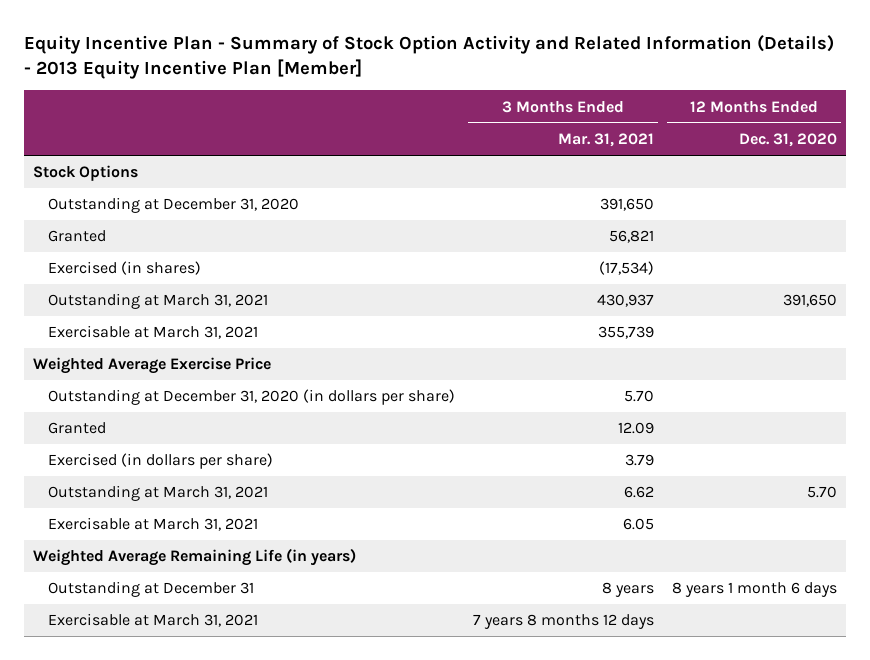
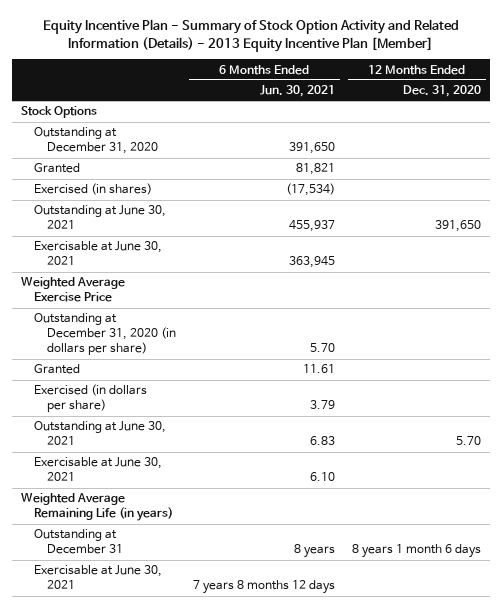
- | 3 Months Ended Mar. 31, 2021 | 12 Months Ended Dec. 31, 2020
+ | 6 Months Ended Jun. 30, 2021 | 12 Months Ended Dec. 31, 2020
- Outstanding at March 31, 2021 | 430,937 | 391,650
- Exercisable at March 31, 2021 | 355,739 |
+ Outstanding at June 30, 2021 | 455,937 | 391,650
+ Exercisable at June 30, 2021 | 363,945 |
- Outstanding at March 31, 2021 | 6.62 | 5.70
- Exercisable at March 31, 2021 | 6.05 |
+ Outstanding at June 30, 2021 | 6.83 | 5.70
+ Exercisable at June 30, 2021 | 6.10 |
- Exercisable at March 31, 2021 | 7 years 8 months 12 days |
+ Exercisable at June 30, 2021 | 7 years 8 months 12 days |

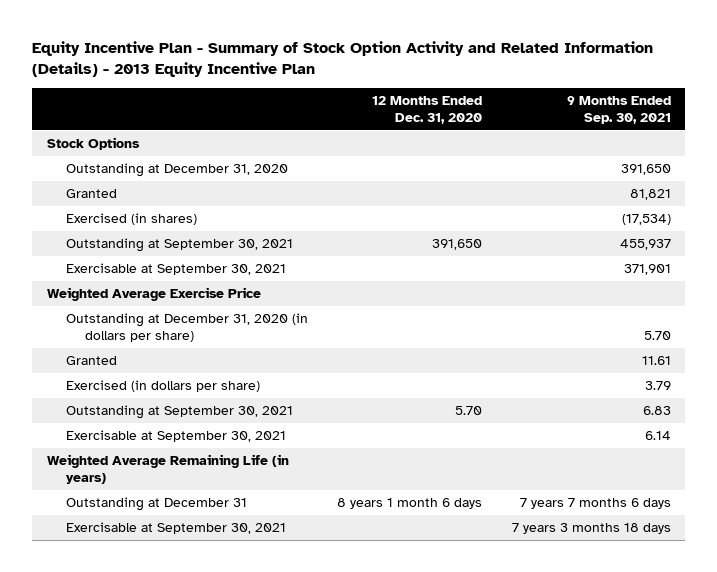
- Equity Incentive Plan - Summary of Stock Option Activity and Related Information (Details) - 2013 Equity Incentive Plan [Member]
+ Equity Incentive Plan - Summary of Stock Option Activity and Related Information (Details) - 2013 Equity Incentive Plan
- | 6 Months Ended Jun. 30, 2021 | 12 Months Ended Dec. 31, 2020
+ | 12 Months Ended Dec. 31, 2020 | 9 Months Ended Sep. 30, 2021
- Outstanding at June 30, 2021 | 455,937 | 391,650
- Exercisable at June 30, 2021 | 363,945 |
+ Outstanding at September 30, 2021 | 391,650 | 455,937
+ Exercisable at September 30, 2021 | | 371,901
- Outstanding at June 30, 2021 | 6.83 | 5.70
- Exercisable at June 30, 2021 | 6.10 |
+ Outstanding at September 30, 2021 | 5.70 | 6.83
+ Exercisable at September 30, 2021 | | 6.14
- Exercisable at June 30, 2021 | 7 years 8 months 12 days |
+ Exercisable at September 30, 2021 | | 7 years 3 months 18 days

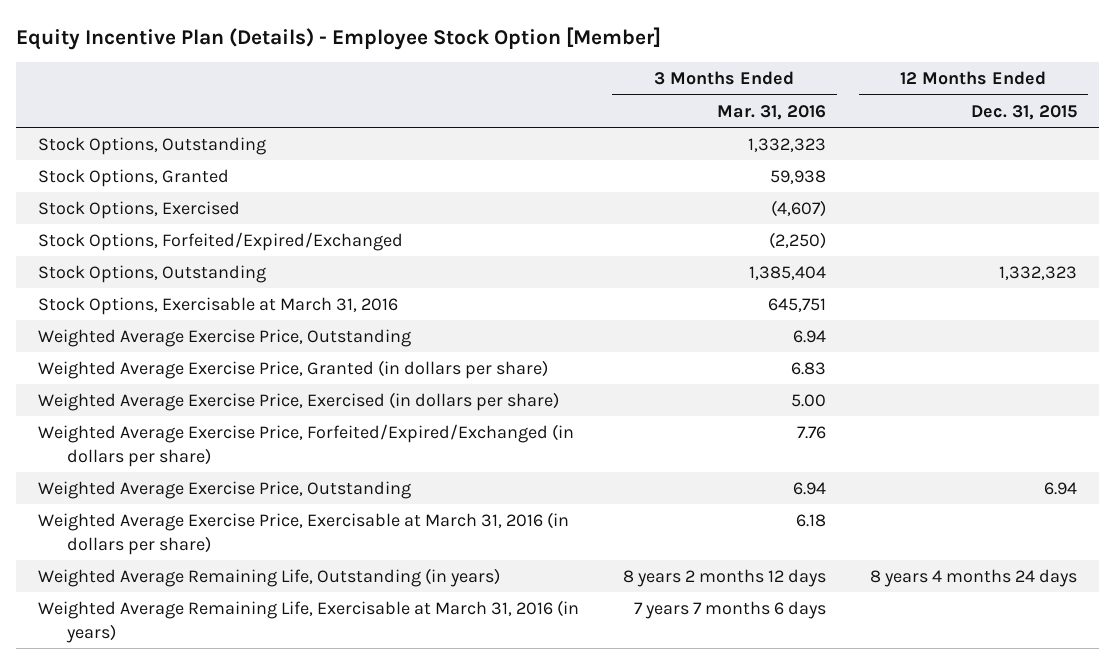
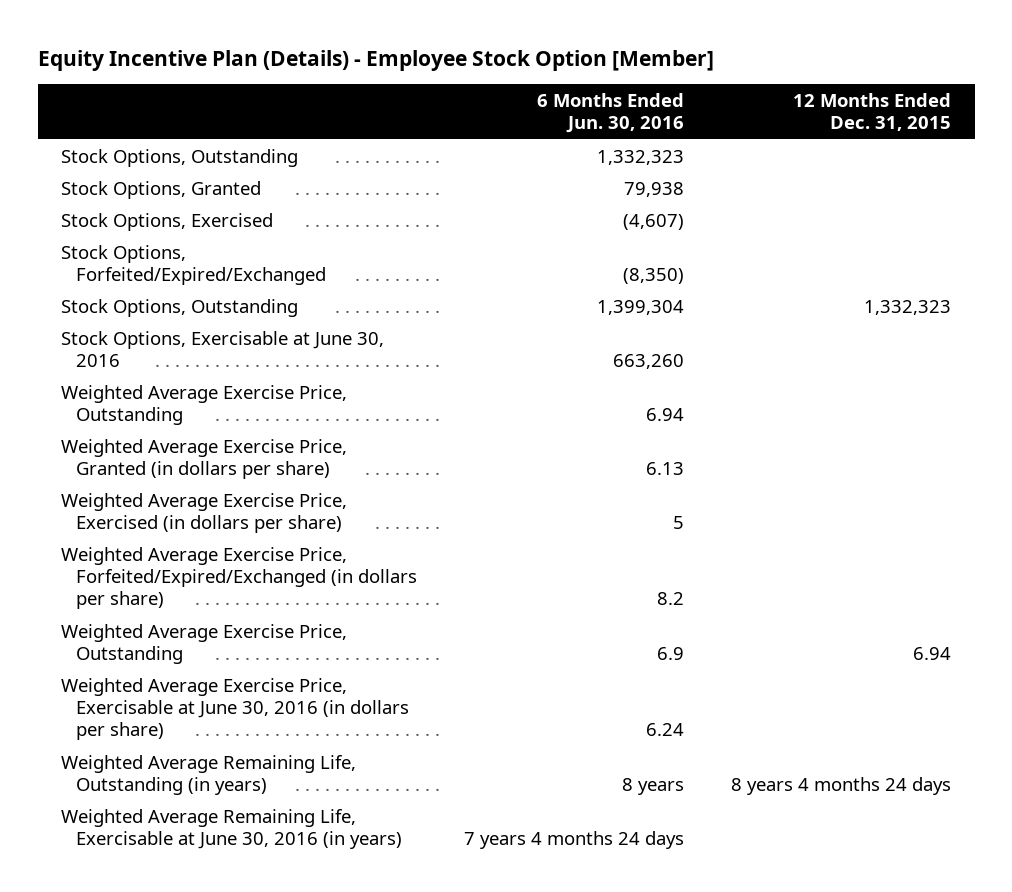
- | 3 Months Ended Mar. 31, 2016 | 12 Months Ended Dec. 31, 2015
+ | 6 Months Ended Jun. 30, 2016 | 12 Months Ended Dec. 31, 2015
- Stock Options, Exercisable at March 31, 2016 | 645,751 |
+ Stock Options, Exercisable at June 30, 2016 | 663,260 |
- Weighted Average Exercise Price, Exercisable at March 31, 2016 (in dollars per share) | 6.18 |
+ Weighted Average Exercise Price, Exercisable at June 30, 2016 (in dollars per share) | 6.24 |
- Weighted Average Remaining Life, Exercisable at March 31, 2016 (in years) | 7 years 7 months 6 days |
+ Weighted Average Remaining Life, Exercisable at June 30, 2016 (in years) | 7 years 4 months 24 days |

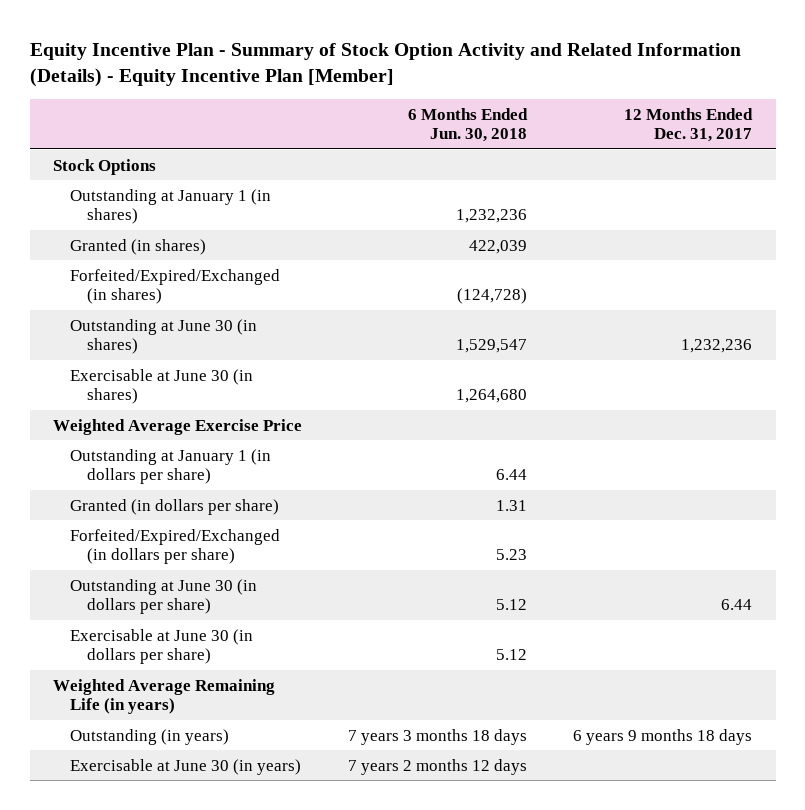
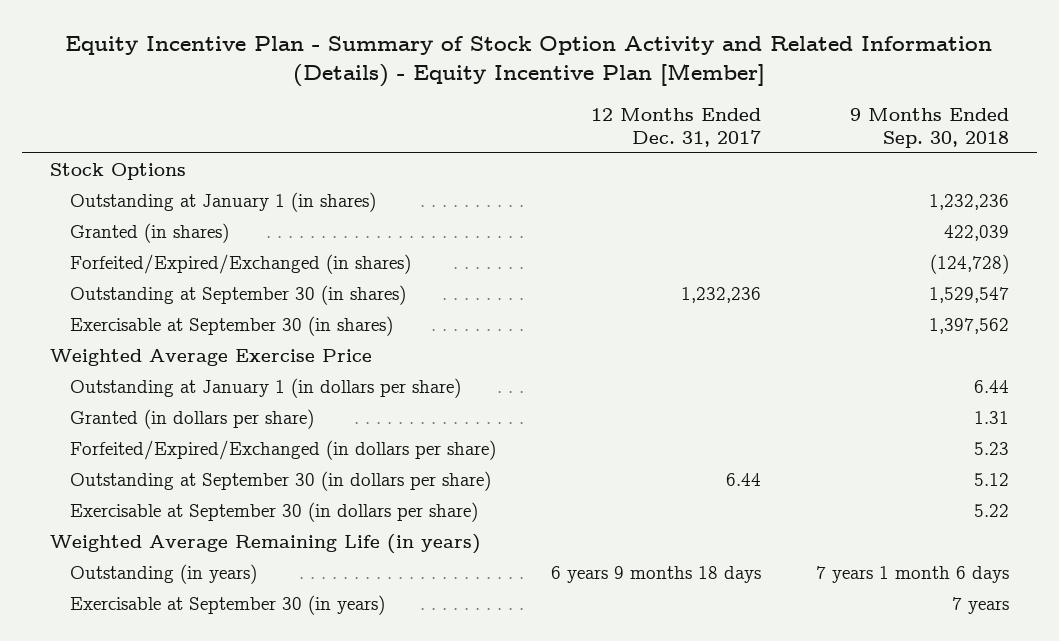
- | 6 Months Ended Jun. 30, 2018 | 12 Months Ended Dec. 31, 2017
+ | 12 Months Ended Dec. 31, 2017 | 9 Months Ended Sep. 30, 2018
- Outstanding at June 30 (in shares) | 1,529,547 | 1,232,236
- Exercisable at June 30 (in shares) | 1,264,680 |
+ Outstanding at September 30 (in shares) | 1,232,236 | 1,529,547
+ Exercisable at September 30 (in shares) | | 1,397,562
- Outstanding at June 30 (in dollars per share) | 5.12 | 6.44
- Exercisable at June 30 (in dollars per share) | 5.12 |
+ Outstanding at September 30 (in dollars per share) | 6.44 | 5.12
+ Exercisable at September 30 (in dollars per share) | | 5.22
- Exercisable at June 30 (in years) | 7 years 2 months 12 days |
+ Exercisable at September 30 (in years) | | 7 years

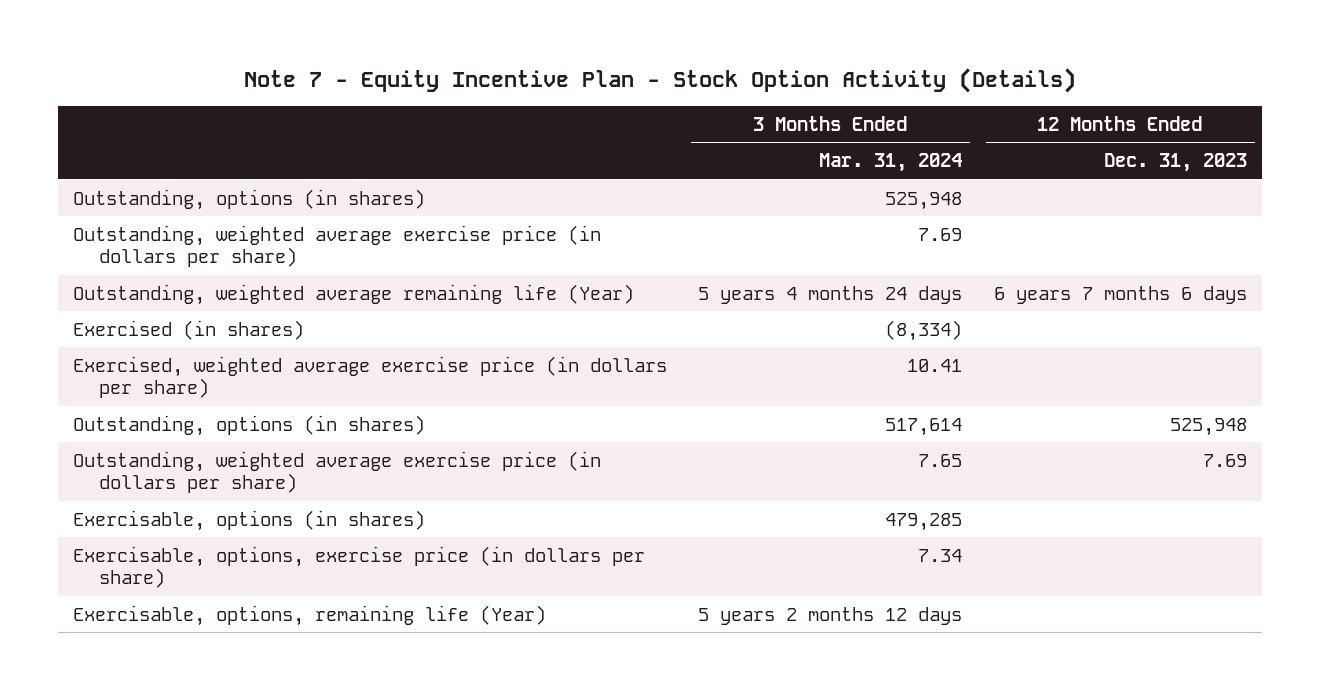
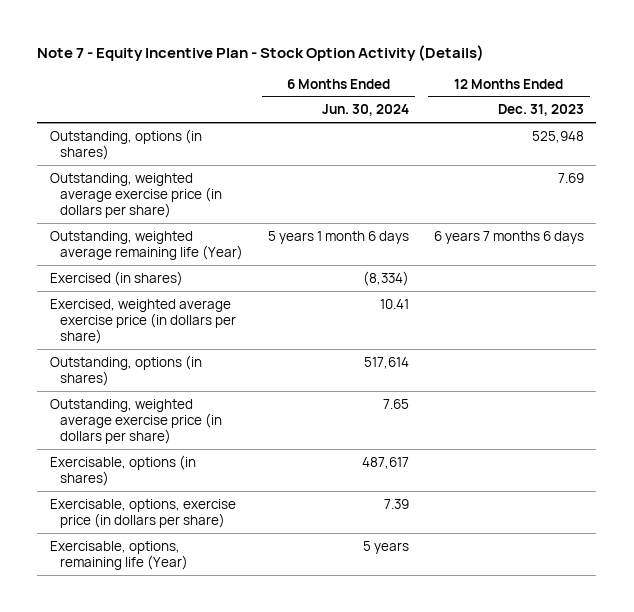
- | 3 Months Ended Mar. 31, 2024 | 12 Months Ended Dec. 31, 2023
+ | 6 Months Ended Jun. 30, 2024 | 12 Months Ended Dec. 31, 2023
moved up: Outstanding, options (in shares) | | 525,948
moved up: Outstanding, weighted average exercise price (in dollars per share) | | 7.69
moved down: Outstanding, options (in shares) | 517,614 |
moved down: Outstanding, weighted average exercise price (in dollars per share) | 7.65 |

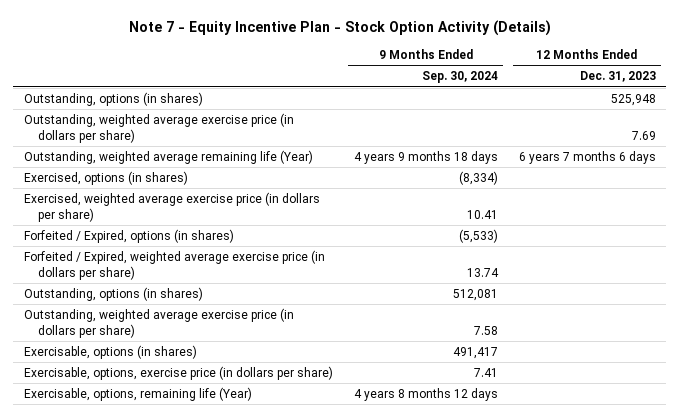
- | 6 Months Ended Jun. 30, 2024 | 12 Months Ended Dec. 31, 2023
+ | 9 Months Ended Sep. 30, 2024 | 12 Months Ended Dec. 31, 2023
- Exercised (in shares) | (8,334) |
+ Exercised, options (in shares) | (8,334) |
+ Forfeited / Expired, options (in shares) | (5,533) |
+ Forfeited / Expired, weighted average exercise price (in dollars per share) | 13.74 |

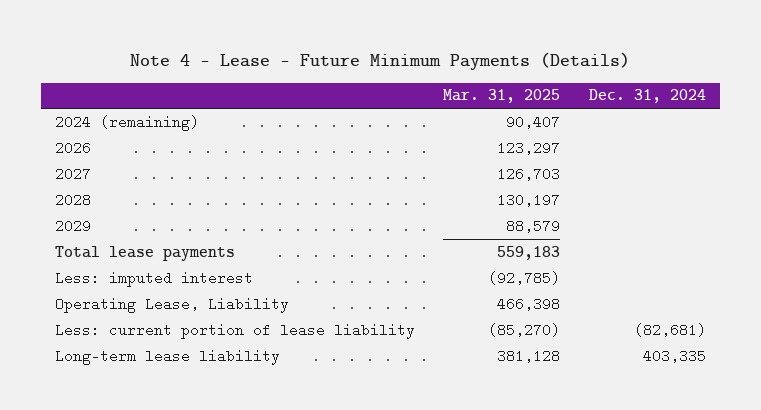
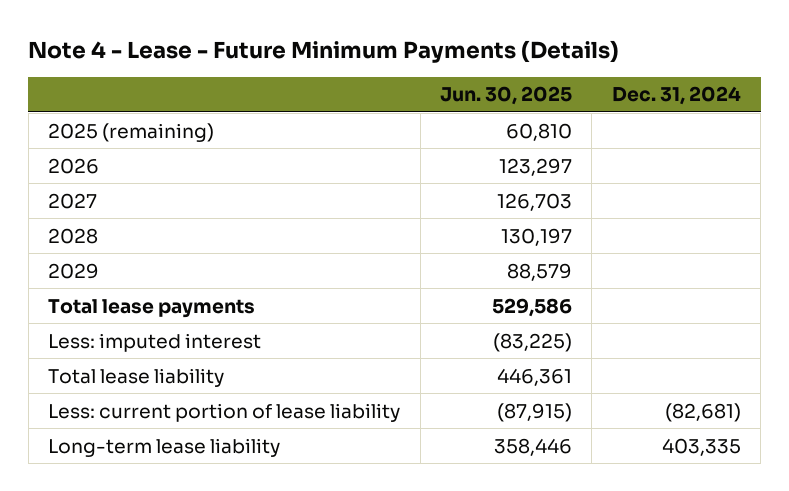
- | Mar. 31, 2025 | Dec. 31, 2024
+ | Jun. 30, 2025 | Dec. 31, 2024
- 2024 (remaining) | 90,407 |
+ 2025 (remaining) | 60,810 |
- Operating Lease, Liability | 466,398 |
+ Total lease liability | 446,361 |

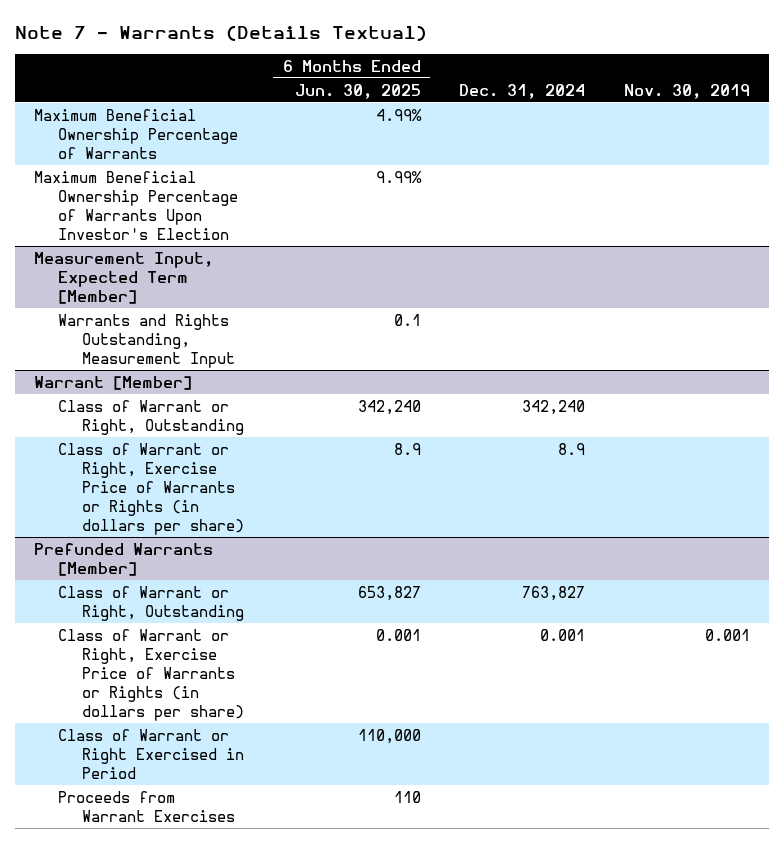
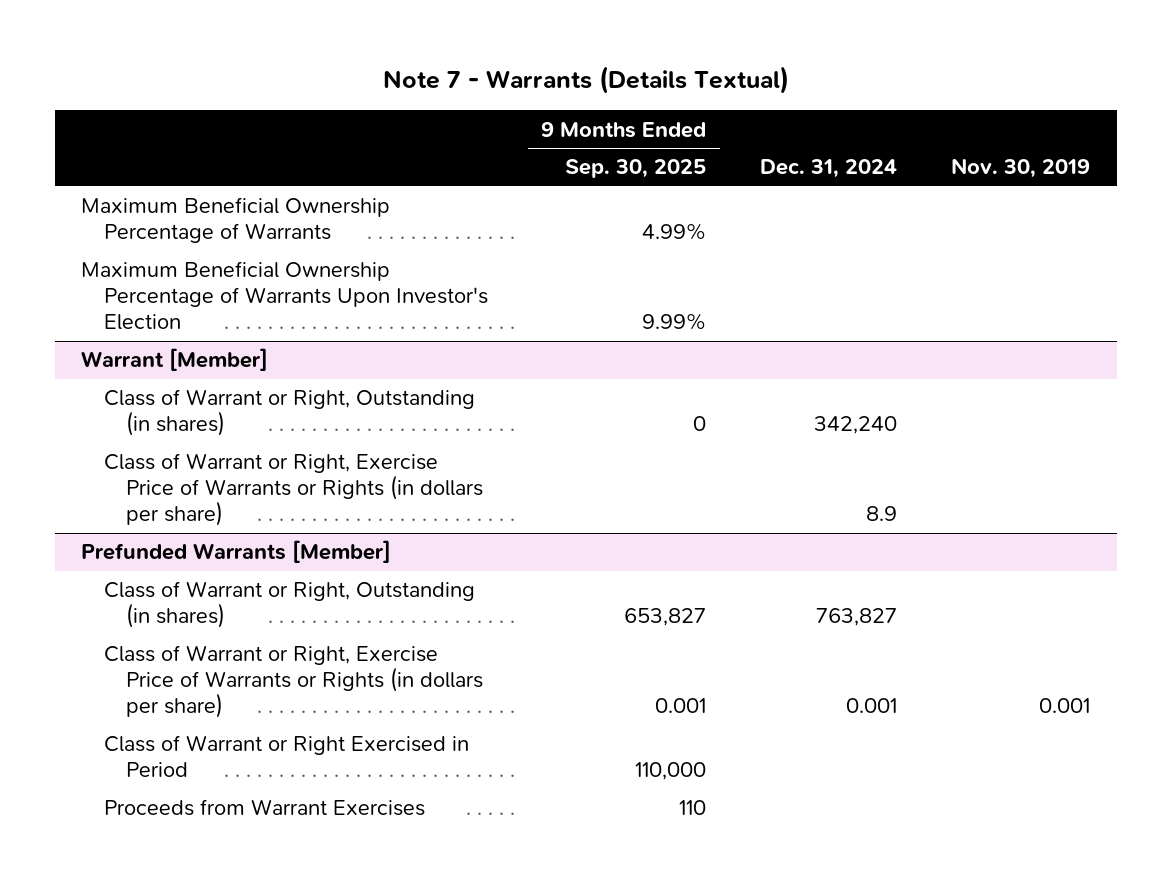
- | 6 Months Ended Jun. 30, 2025 | Dec. 31, 2024 | Nov. 30, 2019
+ | 9 Months Ended Sep. 30, 2025 | Dec. 31, 2024 | Nov. 30, 2019
- Measurement Input, Expected Term [Member]
- Warrants and Rights Outstanding, Measurement Input | 0.1 | |
@ Warrant [Member]
- Class of Warrant or Right, Outstanding | 342,240 | 342,240 |
+ Class of Warrant or Right, Outstanding (in shares) | 0 | 342,240 |
@ Prefunded Warrants [Member]
- Class of Warrant or Right, Outstanding | 653,827 | 763,827 |
+ Class of Warrant or Right, Outstanding (in shares) | 653,827 | 763,827 |

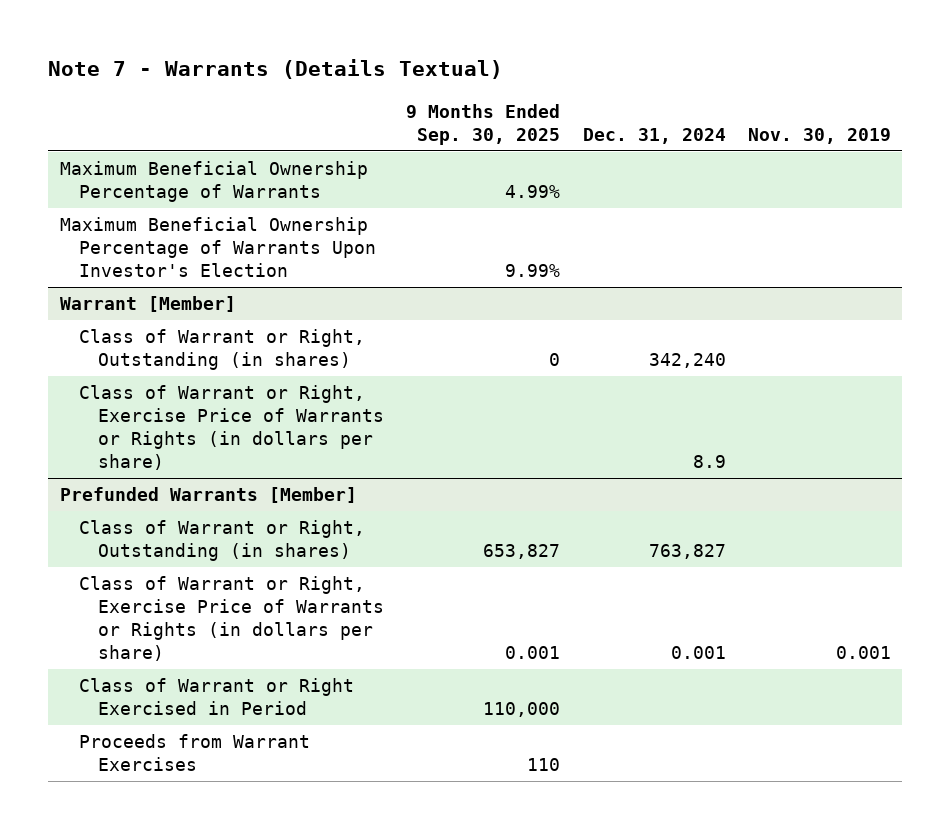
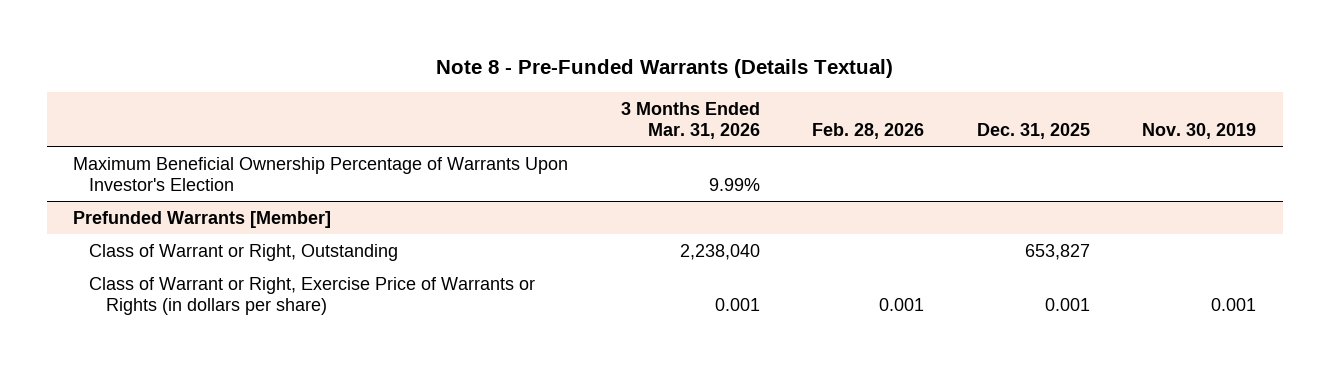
- Note 7 - Warrants (Details Textual)
+ Note 8 - Pre-Funded Warrants (Details Textual)
- | 9 Months Ended Sep. 30, 2025 | Dec. 31, 2024 | Nov. 30, 2019
+ | 3 Months Ended Mar. 31, 2026 | Feb. 28, 2026 | Dec. 31, 2025 | Nov. 30, 2019
- Maximum Beneficial Ownership Percentage of Warrants | 4.99% | |
- Warrant [Member]
- Class of Warrant or Right, Outstanding (in shares) | 0 | 342,240 |
- Class of Warrant or Right, Exercise Price of Warrants or Rights (in dollars per share) | | 8.9 |
@ Prefunded Warrants [Member]
- Class of Warrant or Right, Outstanding (in shares) | 653,827 | 763,827 |
+ Class of Warrant or Right, Outstanding | 2,238,040 | | 653,827 |
- Class of Warrant or Right Exercised in Period | 110,000 | |
- Proceeds from Warrant Exercises | 110 | |

